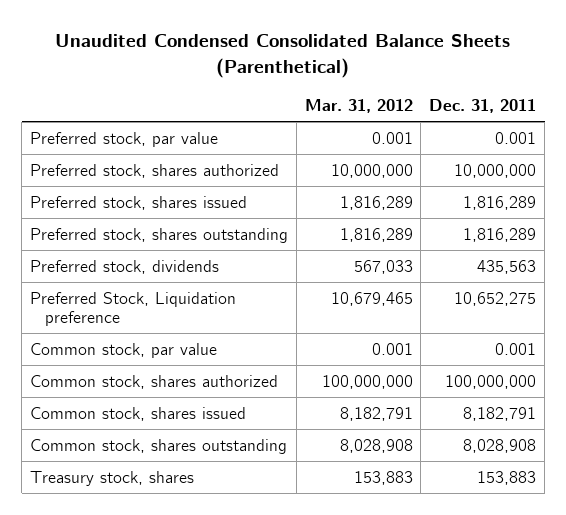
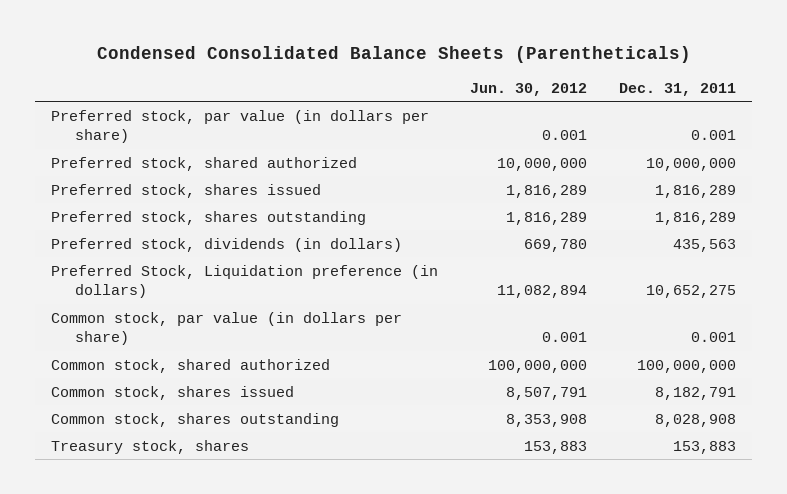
- Unaudited Condensed Consolidated Balance Sheets (Parenthetical)
+ Condensed Consolidated Balance Sheets (Parentheticals)
- | Mar. 31, 2012 | Dec. 31, 2011
+ | Jun. 30, 2012 | Dec. 31, 2011
- Preferred stock, par value | 0.001 | 0.001
- Preferred stock, shares authorized | 10,000,000 | 10,000,000
+ Preferred stock, par value (in dollars per share) | 0.001 | 0.001
+ Preferred stock, shared authorized | 10,000,000 | 10,000,000
- Preferred stock, dividends | 567,033 | 435,563
- Preferred Stock, Liquidation preference | 10,679,465 | 10,652,275
- Common stock, par value | 0.001 | 0.001
- Common stock, shares authorized | 100,000,000 | 100,000,000
+ Preferred stock, dividends (in dollars) | 669,780 | 435,563
+ Preferred Stock, Liquidation preference (in dollars) | 11,082,894 | 10,652,275
+ Common stock, par value (in dollars per share) | 0.001 | 0.001
+ Common stock, shared authorized | 100,000,000 | 100,000,000

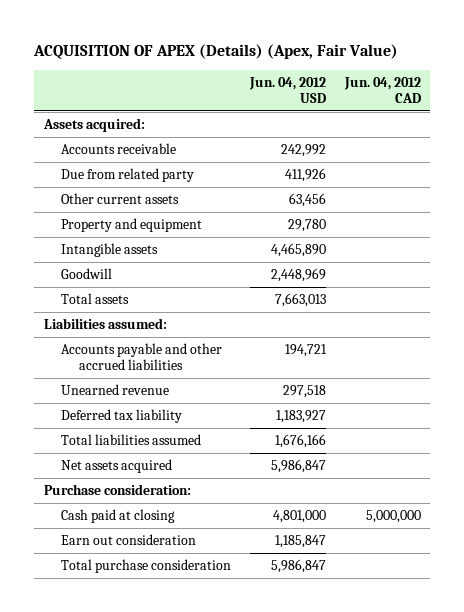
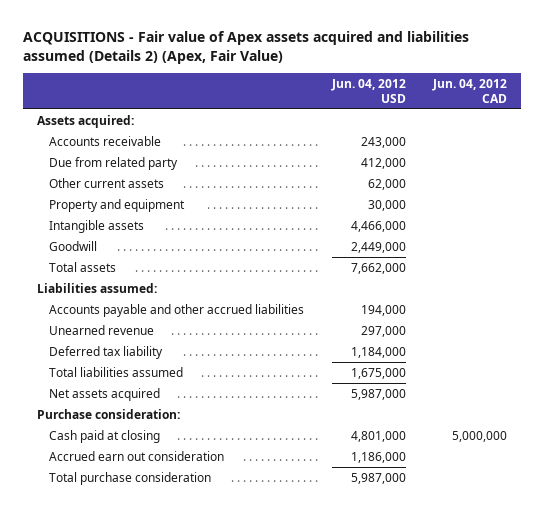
- ACQUISITION OF APEX (Details) (Apex, Fair Value)
+ ACQUISITIONS - Fair value of Apex assets acquired and liabilities assumed (Details 2) (Apex, Fair Value)
- Accounts receivable | 242,992 |
- Due from related party | 411,926 |
- Other current assets | 63,456 |
- Property and equipment | 29,780 |
- Intangible assets | 4,465,890 |
- Goodwill | 2,448,969 |
- Total assets | 7,663,013 |
+ Accounts receivable | 243,000 |
+ Due from related party | 412,000 |
+ Other current assets | 62,000 |
+ Property and equipment | 30,000 |
+ Intangible assets | 4,466,000 |
+ Goodwill | 2,449,000 |
+ Total assets | 7,662,000 |
- Accounts payable and other accrued liabilities | 194,721 |
- Unearned revenue | 297,518 |
- Deferred tax liability | 1,183,927 |
- Total liabilities assumed | 1,676,166 |
- Net assets acquired | 5,986,847 |
+ Accounts payable and other accrued liabilities | 194,000 |
+ Unearned revenue | 297,000 |
+ Deferred tax liability | 1,184,000 |
+ Total liabilities assumed | 1,675,000 |
+ Net assets acquired | 5,987,000 |
- Earn out consideration | 1,185,847 |
- Total purchase consideration | 5,986,847 |
+ Accrued earn out consideration | 1,186,000 |
+ Total purchase consideration | 5,987,000 |

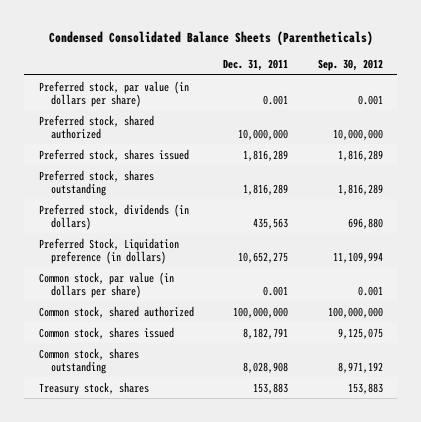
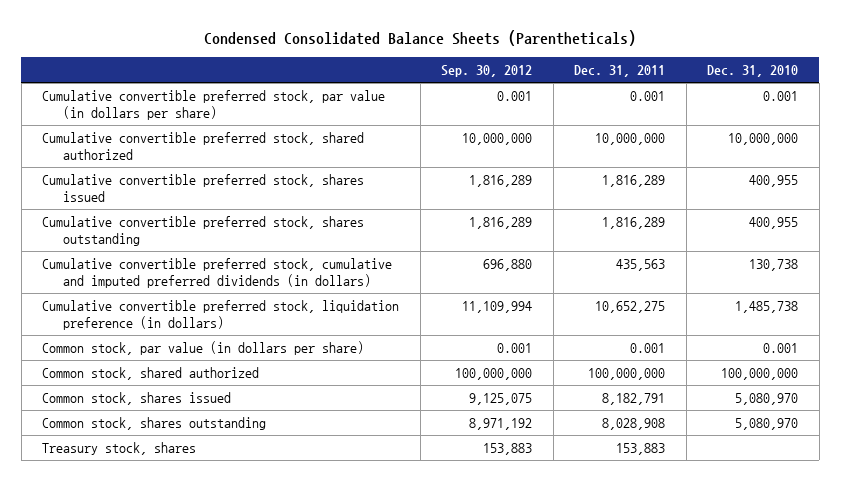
- | Dec. 31, 2011 | Sep. 30, 2012
+ | Sep. 30, 2012 | Dec. 31, 2011 | Dec. 31, 2010
- Preferred stock, par value (in dollars per share) | 0.001 | 0.001
- Preferred stock, shared authorized | 10,000,000 | 10,000,000
- Preferred stock, shares issued | 1,816,289 | 1,816,289
- Preferred stock, shares outstanding | 1,816,289 | 1,816,289
- Preferred stock, dividends (in dollars) | 435,563 | 696,880
- Preferred Stock, Liquidation preference (in dollars) | 10,652,275 | 11,109,994
+ Cumulative convertible preferred stock, par value (in dollars per share) | 0.001 | 0.001 | 0.001
+ Cumulative convertible preferred stock, shared authorized | 10,000,000 | 10,000,000 | 10,000,000
+ Cumulative convertible preferred stock, shares issued | 1,816,289 | 1,816,289 | 400,955
+ Cumulative convertible preferred stock, shares outstanding | 1,816,289 | 1,816,289 | 400,955
+ Cumulative convertible preferred stock, cumulative and imputed preferred dividends (in dollars) | 696,880 | 435,563 | 130,738
+ Cumulative convertible preferred stock, liquidation preference (in dollars) | 11,109,994 | 10,652,275 | 1,485,738

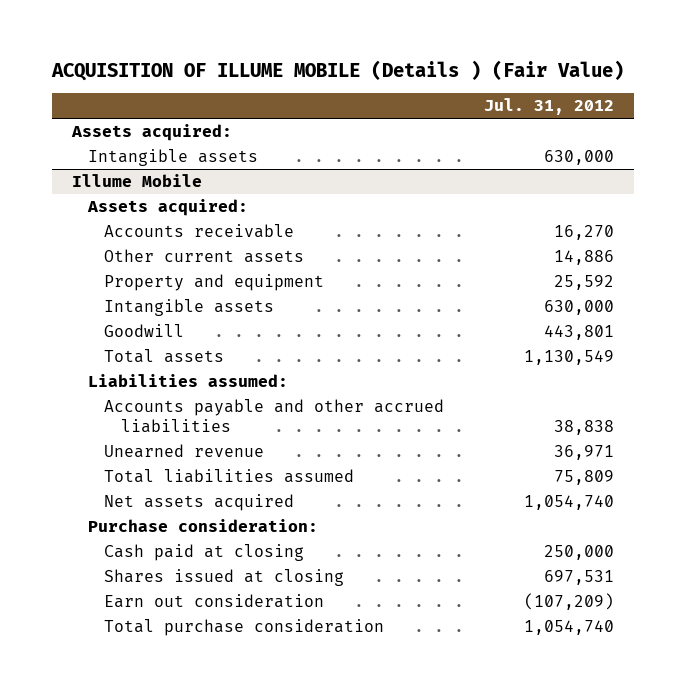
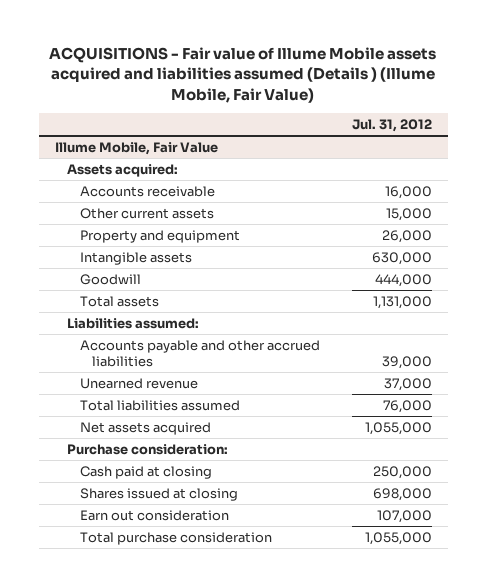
- ACQUISITION OF ILLUME MOBILE (Details ) (Fair Value)
+ ACQUISITIONS - Fair value of Illume Mobile assets acquired and liabilities assumed (Details ) (Illume Mobile, Fair Value)
- Assets acquired:
- Intangible assets | 630,000
- Illume Mobile
+ Illume Mobile, Fair Value
- Accounts receivable | 16,270
- Other current assets | 14,886
- Property and equipment | 25,592
+ Accounts receivable | 16,000
+ Other current assets | 15,000
+ Property and equipment | 26,000
- Goodwill | 443,801
- Total assets | 1,130,549
+ Goodwill | 444,000
+ Total assets | 1,131,000
- Accounts payable and other accrued liabilities | 38,838
- Unearned revenue | 36,971
- Total liabilities assumed | 75,809
- Net assets acquired | 1,054,740
+ Accounts payable and other accrued liabilities | 39,000
+ Unearned revenue | 37,000
+ Total liabilities assumed | 76,000
+ Net assets acquired | 1,055,000
- Shares issued at closing | 697,531
- Earn out consideration | (107,209)
- Total purchase consideration | 1,054,740
+ Shares issued at closing | 698,000
+ Earn out consideration | 107,000
+ Total purchase consideration | 1,055,000

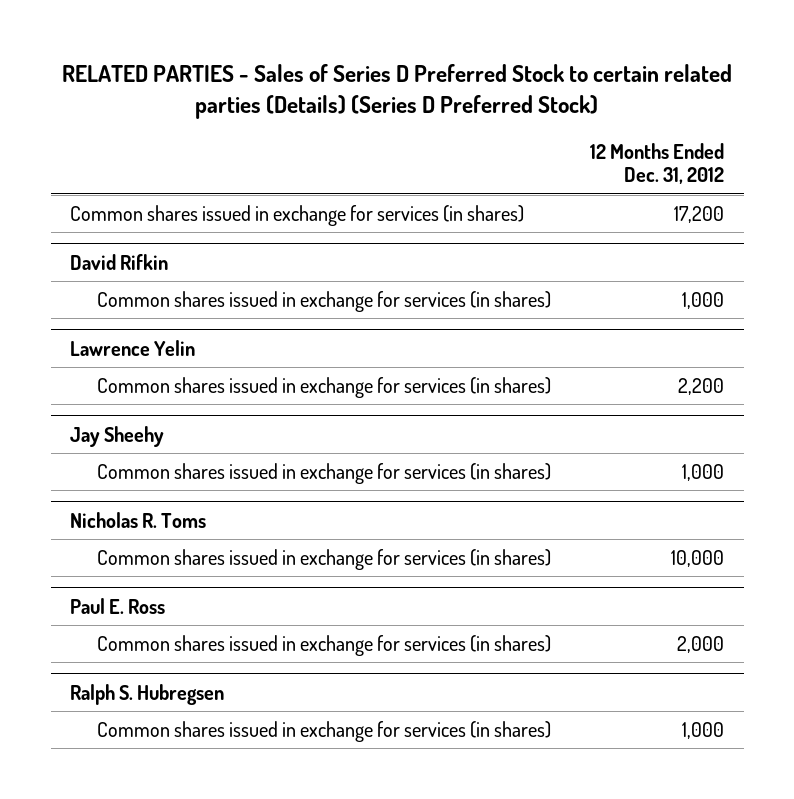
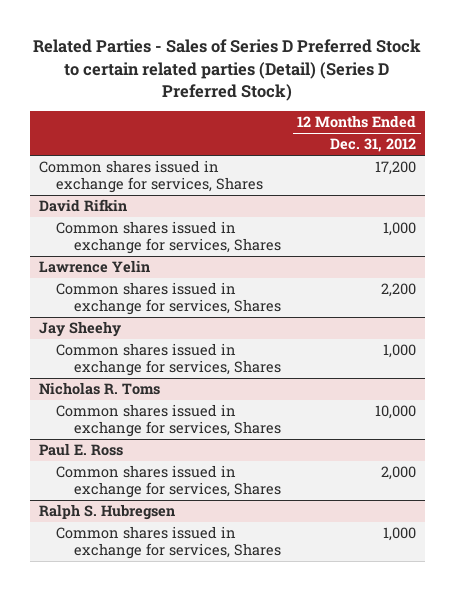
- RELATED PARTIES - Sales of Series D Preferred Stock to certain related parties (Details) (Series D Preferred Stock)
+ Related Parties - Sales of Series D Preferred Stock to certain related parties (Detail) (Series D Preferred Stock)
- Common shares issued in exchange for services (in shares) | 17,200
+ Common shares issued in exchange for services, Shares | 17,200
@ David Rifkin
- Common shares issued in exchange for services (in shares) | 1,000
+ Common shares issued in exchange for services, Shares | 1,000
@ Lawrence Yelin
- Common shares issued in exchange for services (in shares) | 2,200
+ Common shares issued in exchange for services, Shares | 2,200
@ Jay Sheehy
- Common shares issued in exchange for services (in shares) | 1,000
+ Common shares issued in exchange for services, Shares | 1,000
@ Nicholas R. Toms
- Common shares issued in exchange for services (in shares) | 10,000
+ Common shares issued in exchange for services, Shares | 10,000
@ Paul E. Ross
- Common shares issued in exchange for services (in shares) | 2,000
+ Common shares issued in exchange for services, Shares | 2,000
@ Ralph S. Hubregsen
- Common shares issued in exchange for services (in shares) | 1,000
+ Common shares issued in exchange for services, Shares | 1,000

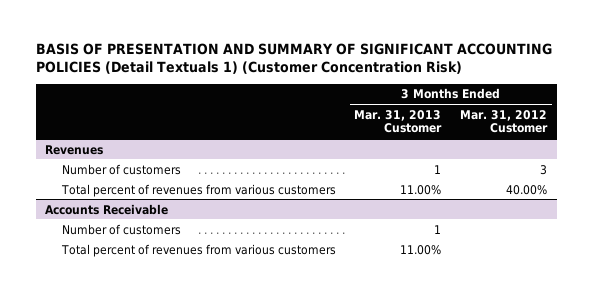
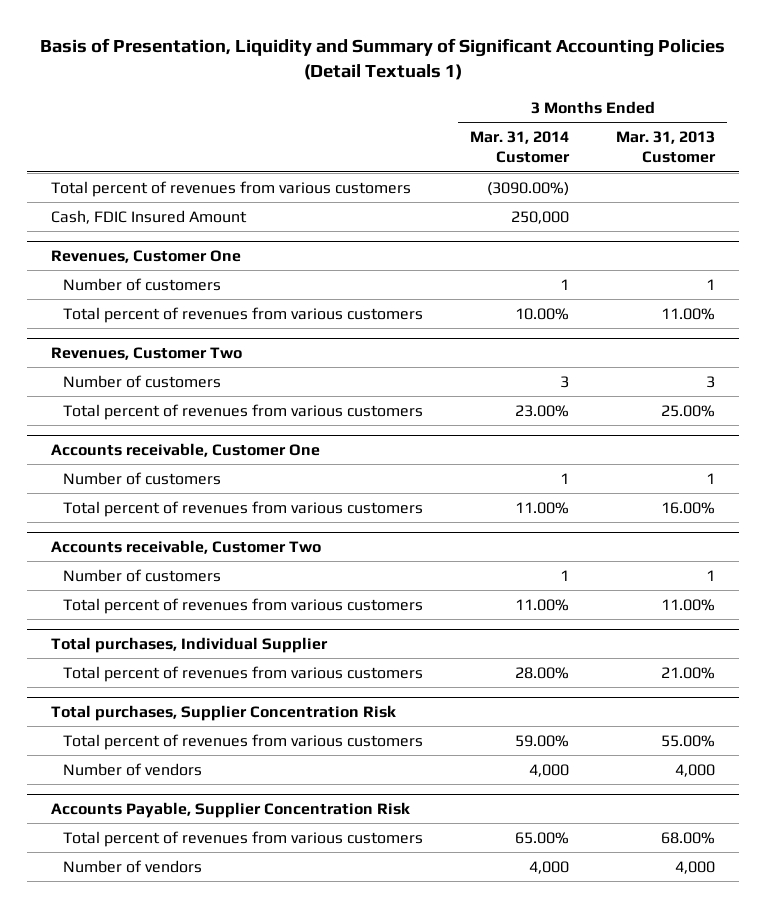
- BASIS OF PRESENTATION AND SUMMARY OF SIGNIFICANT ACCOUNTING POLICIES (Detail Textuals 1) (Customer Concentration Risk)
+ Basis of Presentation, Liquidity and Summary of Significant Accounting Policies (Detail Textuals 1)
- | 3 Months Ended Mar. 31, 2013 Customer | 3 Months Ended Mar. 31, 2012 Customer
+ | 3 Months Ended Mar. 31, 2014 Customer | 3 Months Ended Mar. 31, 2013 Customer
- Revenues
+ Total percent of revenues from various customers | (3090.00%) |
+ Cash, FDIC Insured Amount | 250,000 |
+ Revenues, Customer One
- Accounts Receivable
+ Revenues, Customer Two
+ Number of customers | 3 | 3
+ Total percent of revenues from various customers | 23.00% | 25.00%
+ Accounts receivable, Customer One
+ Total percent of revenues from various customers | 11.00% | 16.00%
+ Accounts receivable, Customer Two
+ Number of customers | 1 | 1
+ Total purchases, Individual Supplier
+ Total percent of revenues from various customers | 28.00% | 21.00%
+ Total purchases, Supplier Concentration Risk
+ Total percent of revenues from various customers | 59.00% | 55.00%
+ Number of vendors | 4,000 | 4,000
+ Accounts Payable, Supplier Concentration Risk
+ Total percent of revenues from various customers | 65.00% | 68.00%
+ Number of vendors | 4,000 | 4,000

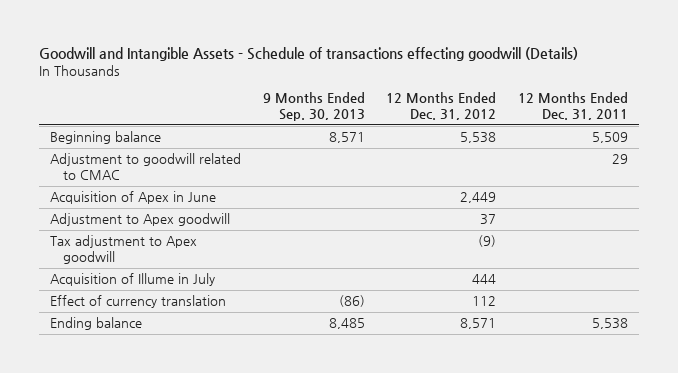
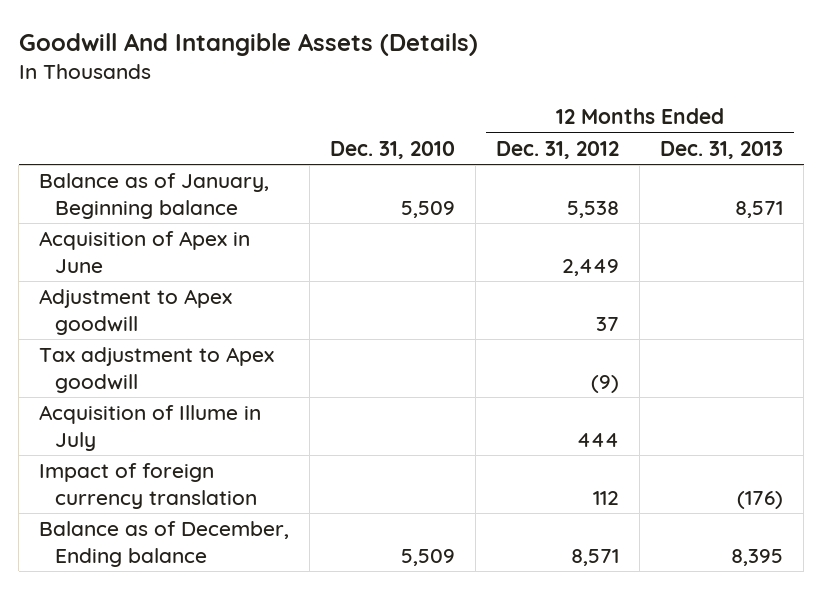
- Goodwill and Intangible Assets - Schedule of transactions effecting goodwill (Details)
+ Goodwill And Intangible Assets (Details)
- | 9 Months Ended Sep. 30, 2013 | 12 Months Ended Dec. 31, 2012 | 12 Months Ended Dec. 31, 2011
+ | Dec. 31, 2010 | 12 Months Ended Dec. 31, 2012 | 12 Months Ended Dec. 31, 2013
- Beginning balance | 8,571 | 5,538 | 5,509
- Adjustment to goodwill related to CMAC | | | 29
+ Balance as of January, Beginning balance | 5,509 | 5,538 | 8,571
- Effect of currency translation | (86) | 112 |
- Ending balance | 8,485 | 8,571 | 5,538
+ Impact of foreign currency translation | | 112 | (176)
+ Balance as of December, Ending balance | 5,509 | 8,571 | 8,395

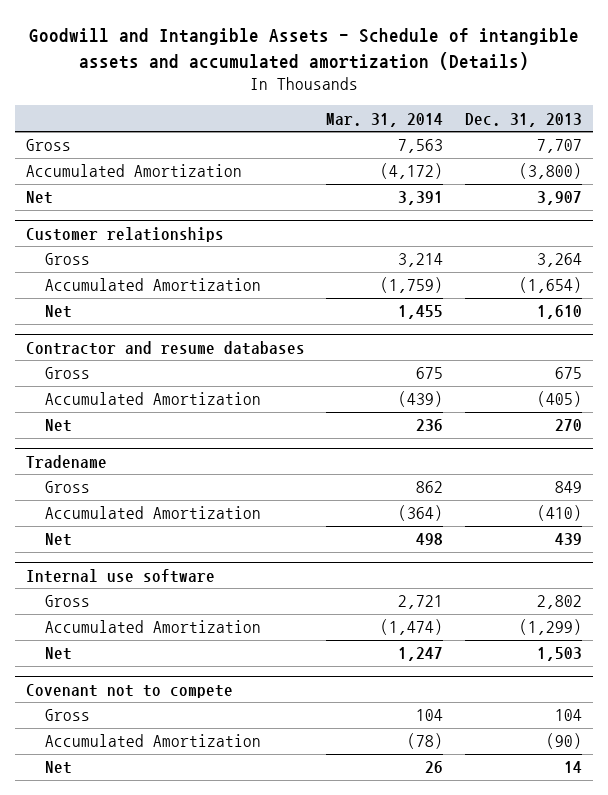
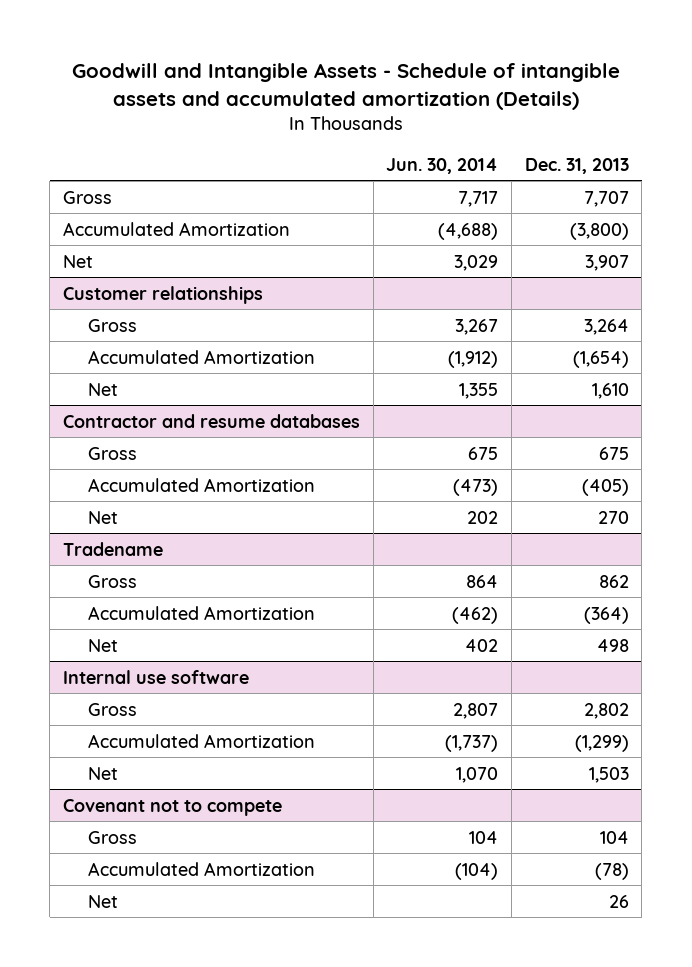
- | Mar. 31, 2014 | Dec. 31, 2013
+ | Jun. 30, 2014 | Dec. 31, 2013
@ Tradename
- Gross | 862 | 849
- Accumulated Amortization | (364) | (410)
- Net | 498 | 439
+ Gross | 864 | 862
+ Accumulated Amortization | (462) | (364)
+ Net | 402 | 498
@ Covenant not to compete
- Accumulated Amortization | (78) | (90)
- Net | 26 | 14
+ Accumulated Amortization | (104) | (78)
+ Net | | 26

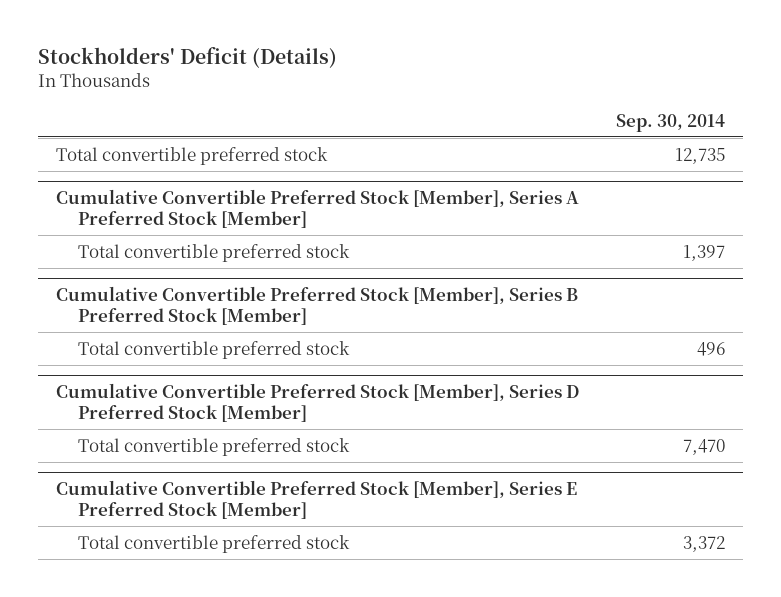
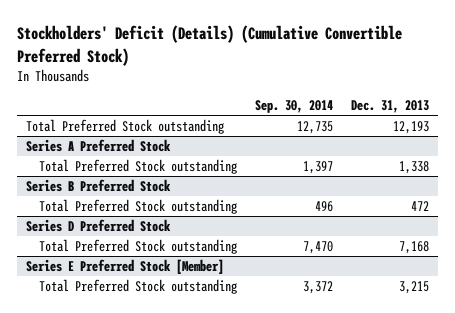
- Stockholders' Deficit (Details)
+ Stockholders' Deficit (Details) (Cumulative Convertible Preferred Stock)
- | Sep. 30, 2014
+ | Sep. 30, 2014 | Dec. 31, 2013
- Total convertible preferred stock | 12,735
- Cumulative Convertible Preferred Stock [Member], Series A Preferred Stock [Member]
- Total convertible preferred stock | 1,397
- Cumulative Convertible Preferred Stock [Member], Series B Preferred Stock [Member]
- Total convertible preferred stock | 496
- Cumulative Convertible Preferred Stock [Member], Series D Preferred Stock [Member]
- Total convertible preferred stock | 7,470
- Cumulative Convertible Preferred Stock [Member], Series E Preferred Stock [Member]
- Total convertible preferred stock | 3,372
+ Total Preferred Stock outstanding | 12,735 | 12,193
+ Series A Preferred Stock
+ Total Preferred Stock outstanding | 1,397 | 1,338
+ Series B Preferred Stock
+ Total Preferred Stock outstanding | 496 | 472
+ Series D Preferred Stock
+ Total Preferred Stock outstanding | 7,470 | 7,168
+ Series E Preferred Stock [Member]
+ Total Preferred Stock outstanding | 3,372 | 3,215

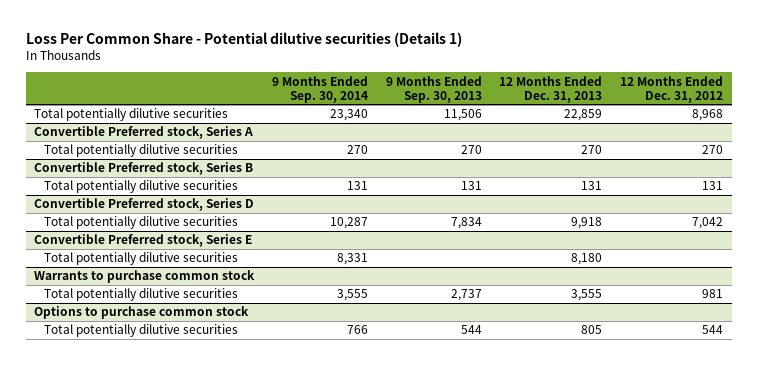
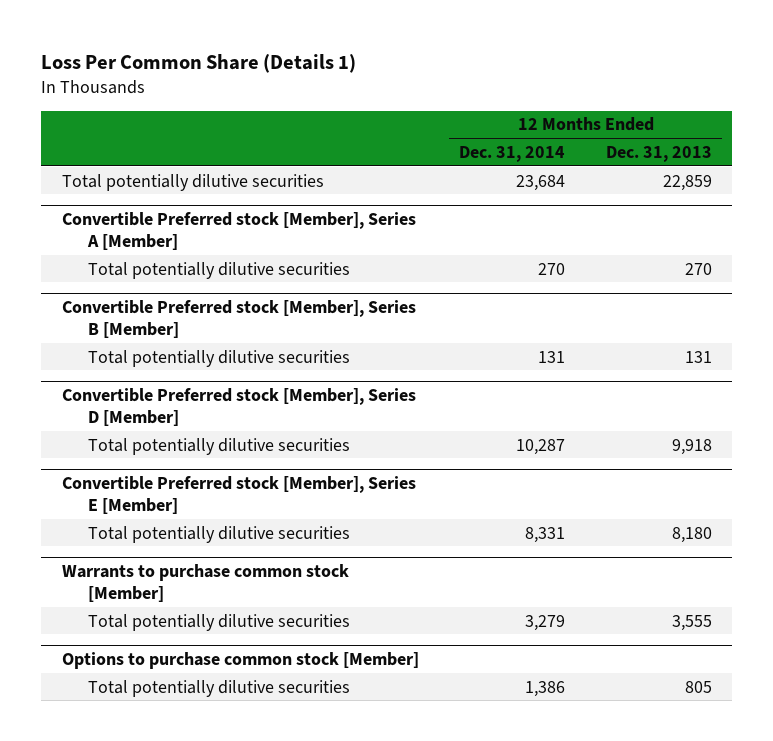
- Loss Per Common Share - Potential dilutive securities (Details 1)
+ Loss Per Common Share (Details 1)
- | 9 Months Ended Sep. 30, 2014 | 9 Months Ended Sep. 30, 2013 | 12 Months Ended Dec. 31, 2013 | 12 Months Ended Dec. 31, 2012
+ | 12 Months Ended Dec. 31, 2014 | 12 Months Ended Dec. 31, 2013
- Convertible Preferred stock, Series A
+ Convertible Preferred stock [Member], Series A [Member]
- Convertible Preferred stock, Series B
+ Convertible Preferred stock [Member], Series B [Member]
- Convertible Preferred stock, Series D
+ Convertible Preferred stock [Member], Series D [Member]
- Convertible Preferred stock, Series E
+ Convertible Preferred stock [Member], Series E [Member]
- Warrants to purchase common stock
+ Warrants to purchase common stock [Member]
- Options to purchase common stock
+ Options to purchase common stock [Member]

